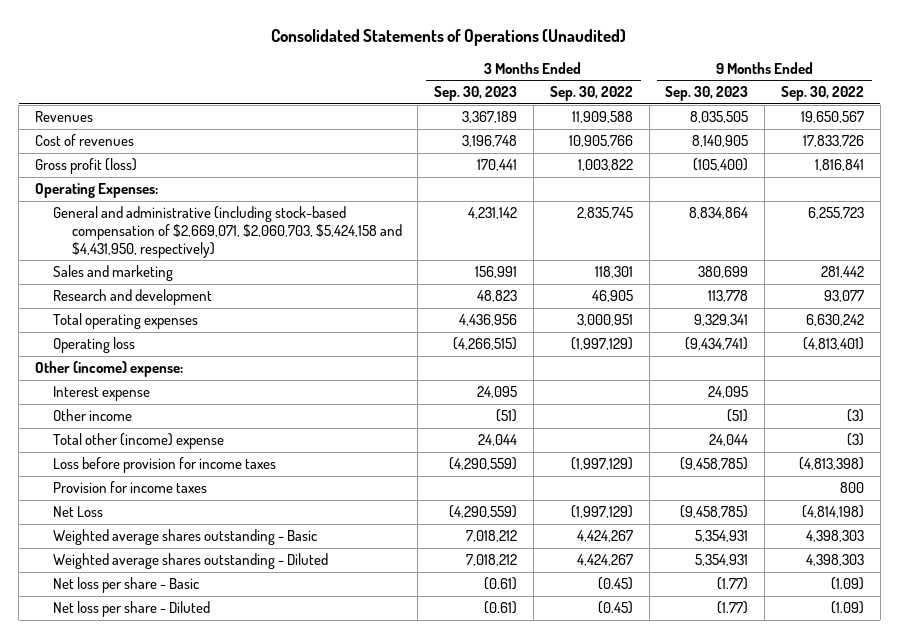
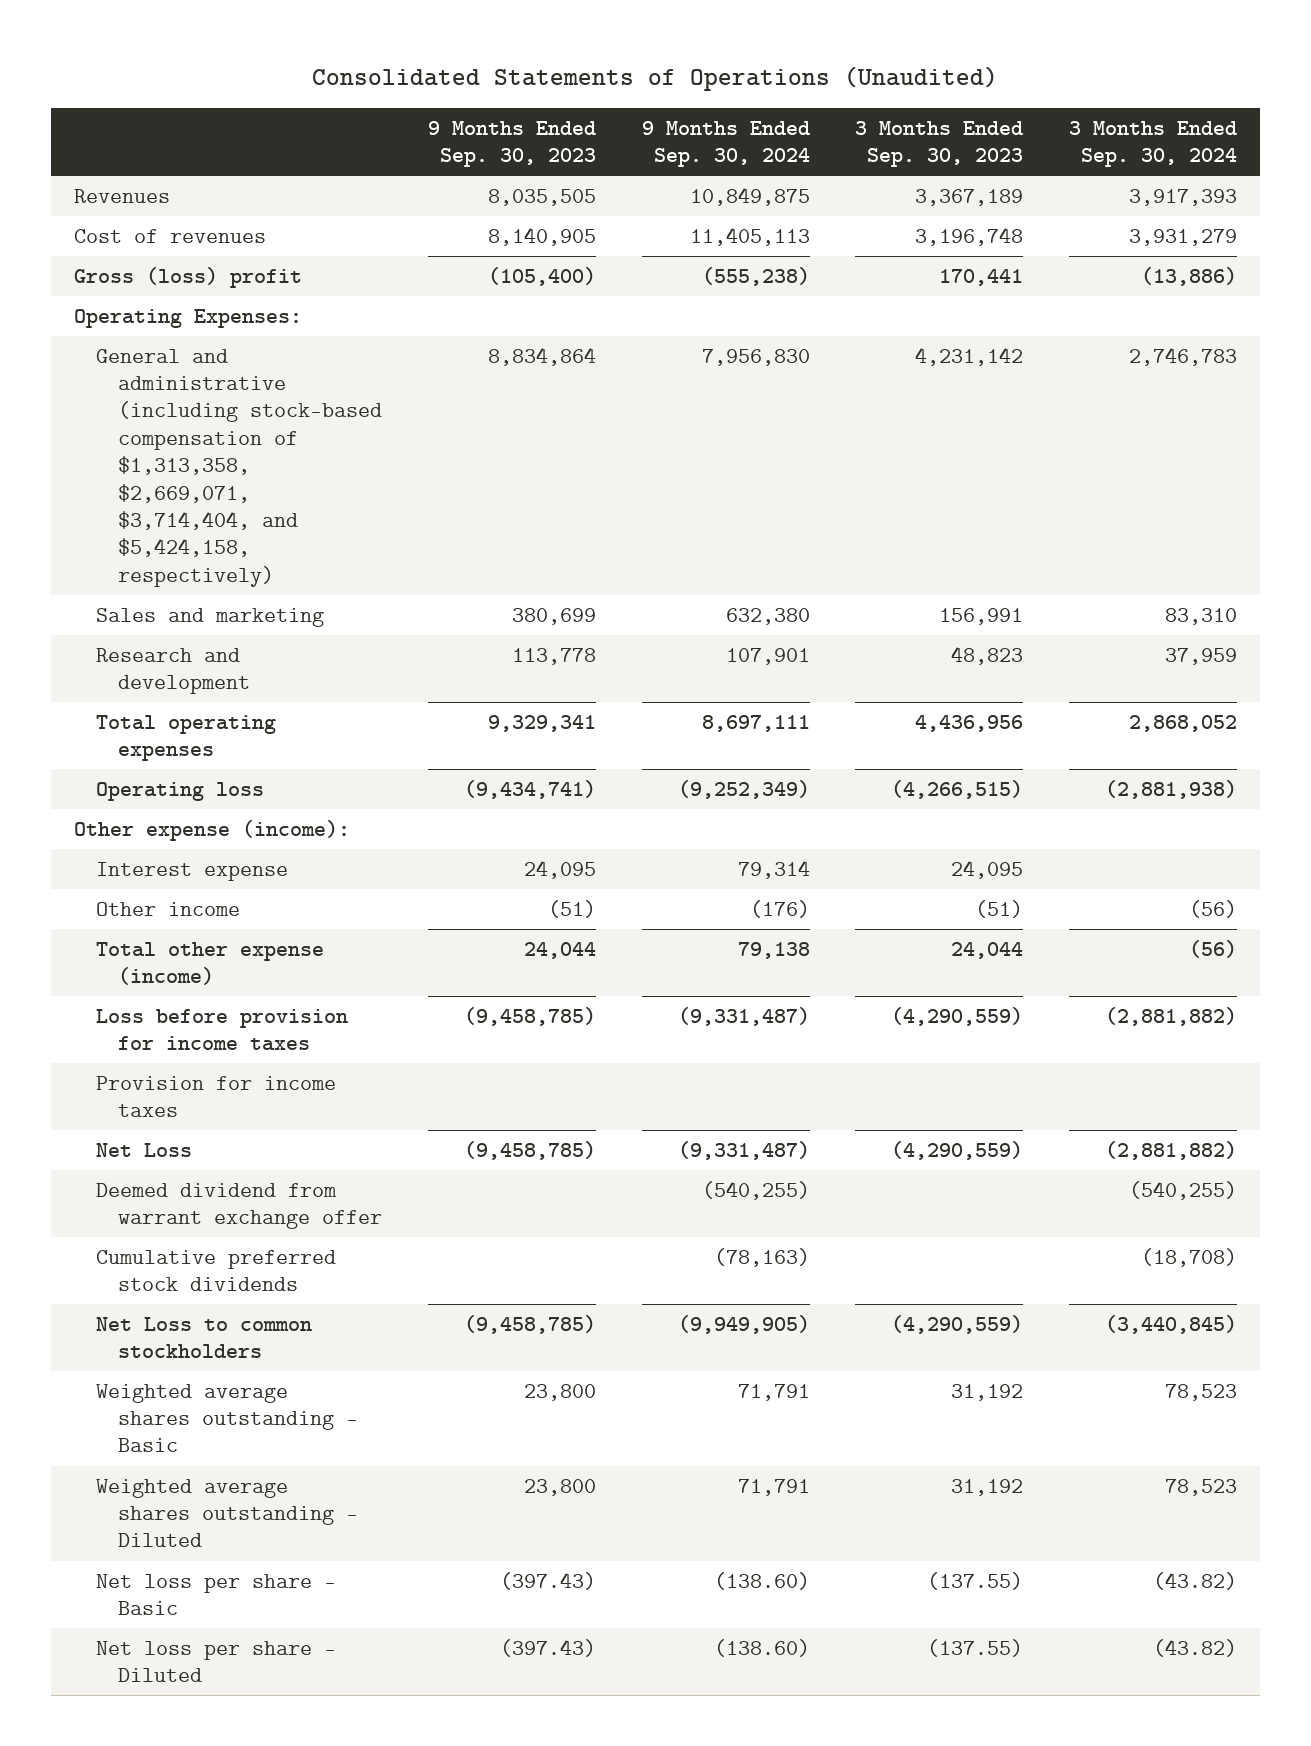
- | 3 Months Ended Sep. 30, 2023 | 3 Months Ended Sep. 30, 2022 | 9 Months Ended Sep. 30, 2023 | 9 Months Ended Sep. 30, 2022
+ | 9 Months Ended Sep. 30, 2023 | 9 Months Ended Sep. 30, 2024 | 3 Months Ended Sep. 30, 2023 | 3 Months Ended Sep. 30, 2024
- Gross profit (loss) | 170,441 | 1,003,822 | (105,400) | 1,816,841
+ Gross (loss) profit | (105,400) | (555,238) | 170,441 | (13,886)
- General and administrative (including stock-based compensation of $2,669,071, $2,060,703, $5,424,158 and $4,431,950, respectively) | 4,231,142 | 2,835,745 | 8,834,864 | 6,255,723
+ General and administrative (including stock-based compensation of $1,313,358, $2,669,071, $3,714,404, and $5,424,158, respectively) | 8,834,864 | 7,956,830 | 4,231,142 | 2,746,783
- Other (income) expense:
+ Other expense (income):
- Total other (income) expense | 24,044 | | 24,044 | (3)
+ Total other expense (income) | 24,044 | 79,138 | 24,044 | (56)
- Weighted average shares outstanding - Basic | 7,018,212 | 4,424,267 | 5,354,931 | 4,398,303
- Weighted average shares outstanding - Diluted | 7,018,212 | 4,424,267 | 5,354,931 | 4,398,303
- Net loss per share - Basic | (0.61) | (0.45) | (1.77) | (1.09)
- Net loss per share - Diluted | (0.61) | (0.45) | (1.77) | (1.09)
+ Deemed dividend from warrant exchange offer | | (540,255) | | (540,255)
+ Cumulative preferred stock dividends | | (78,163) | | (18,708)
+ Net Loss to common stockholders | (9,458,785) | (9,949,905) | (4,290,559) | (3,440,845)
+ Weighted average shares outstanding - Basic | 23,800 | 71,791 | 31,192 | 78,523
+ Weighted average shares outstanding - Diluted | 23,800 | 71,791 | 31,192 | 78,523
+ Net loss per share - Basic | (397.43) | (138.60) | (137.55) | (43.82)
+ Net loss per share - Diluted | (397.43) | (138.60) | (137.55) | (43.82)

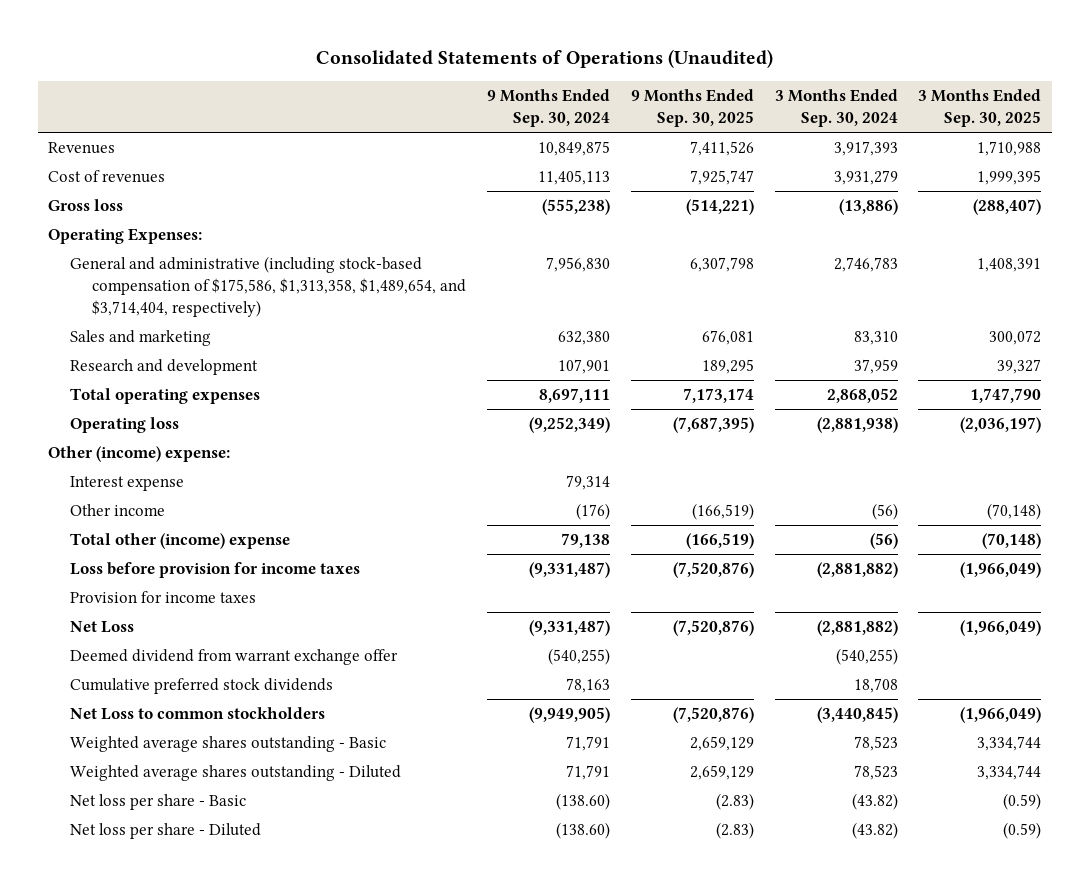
- | 9 Months Ended Sep. 30, 2023 | 9 Months Ended Sep. 30, 2024 | 3 Months Ended Sep. 30, 2023 | 3 Months Ended Sep. 30, 2024
+ | 9 Months Ended Sep. 30, 2024 | 9 Months Ended Sep. 30, 2025 | 3 Months Ended Sep. 30, 2024 | 3 Months Ended Sep. 30, 2025
- Gross (loss) profit | (105,400) | (555,238) | 170,441 | (13,886)
+ Gross loss | (555,238) | (514,221) | (13,886) | (288,407)
- General and administrative (including stock-based compensation of $1,313,358, $2,669,071, $3,714,404, and $5,424,158, respectively) | 8,834,864 | 7,956,830 | 4,231,142 | 2,746,783
+ General and administrative (including stock-based compensation of $175,586, $1,313,358, $1,489,654, and $3,714,404, respectively) | 7,956,830 | 6,307,798 | 2,746,783 | 1,408,391
- Other expense (income):
+ Other (income) expense:
- Total other expense (income) | 24,044 | 79,138 | 24,044 | (56)
+ Total other (income) expense | 79,138 | (166,519) | (56) | (70,148)
- Cumulative preferred stock dividends | | (78,163) | | (18,708)
+ Cumulative preferred stock dividends | 78,163 | | 18,708 |

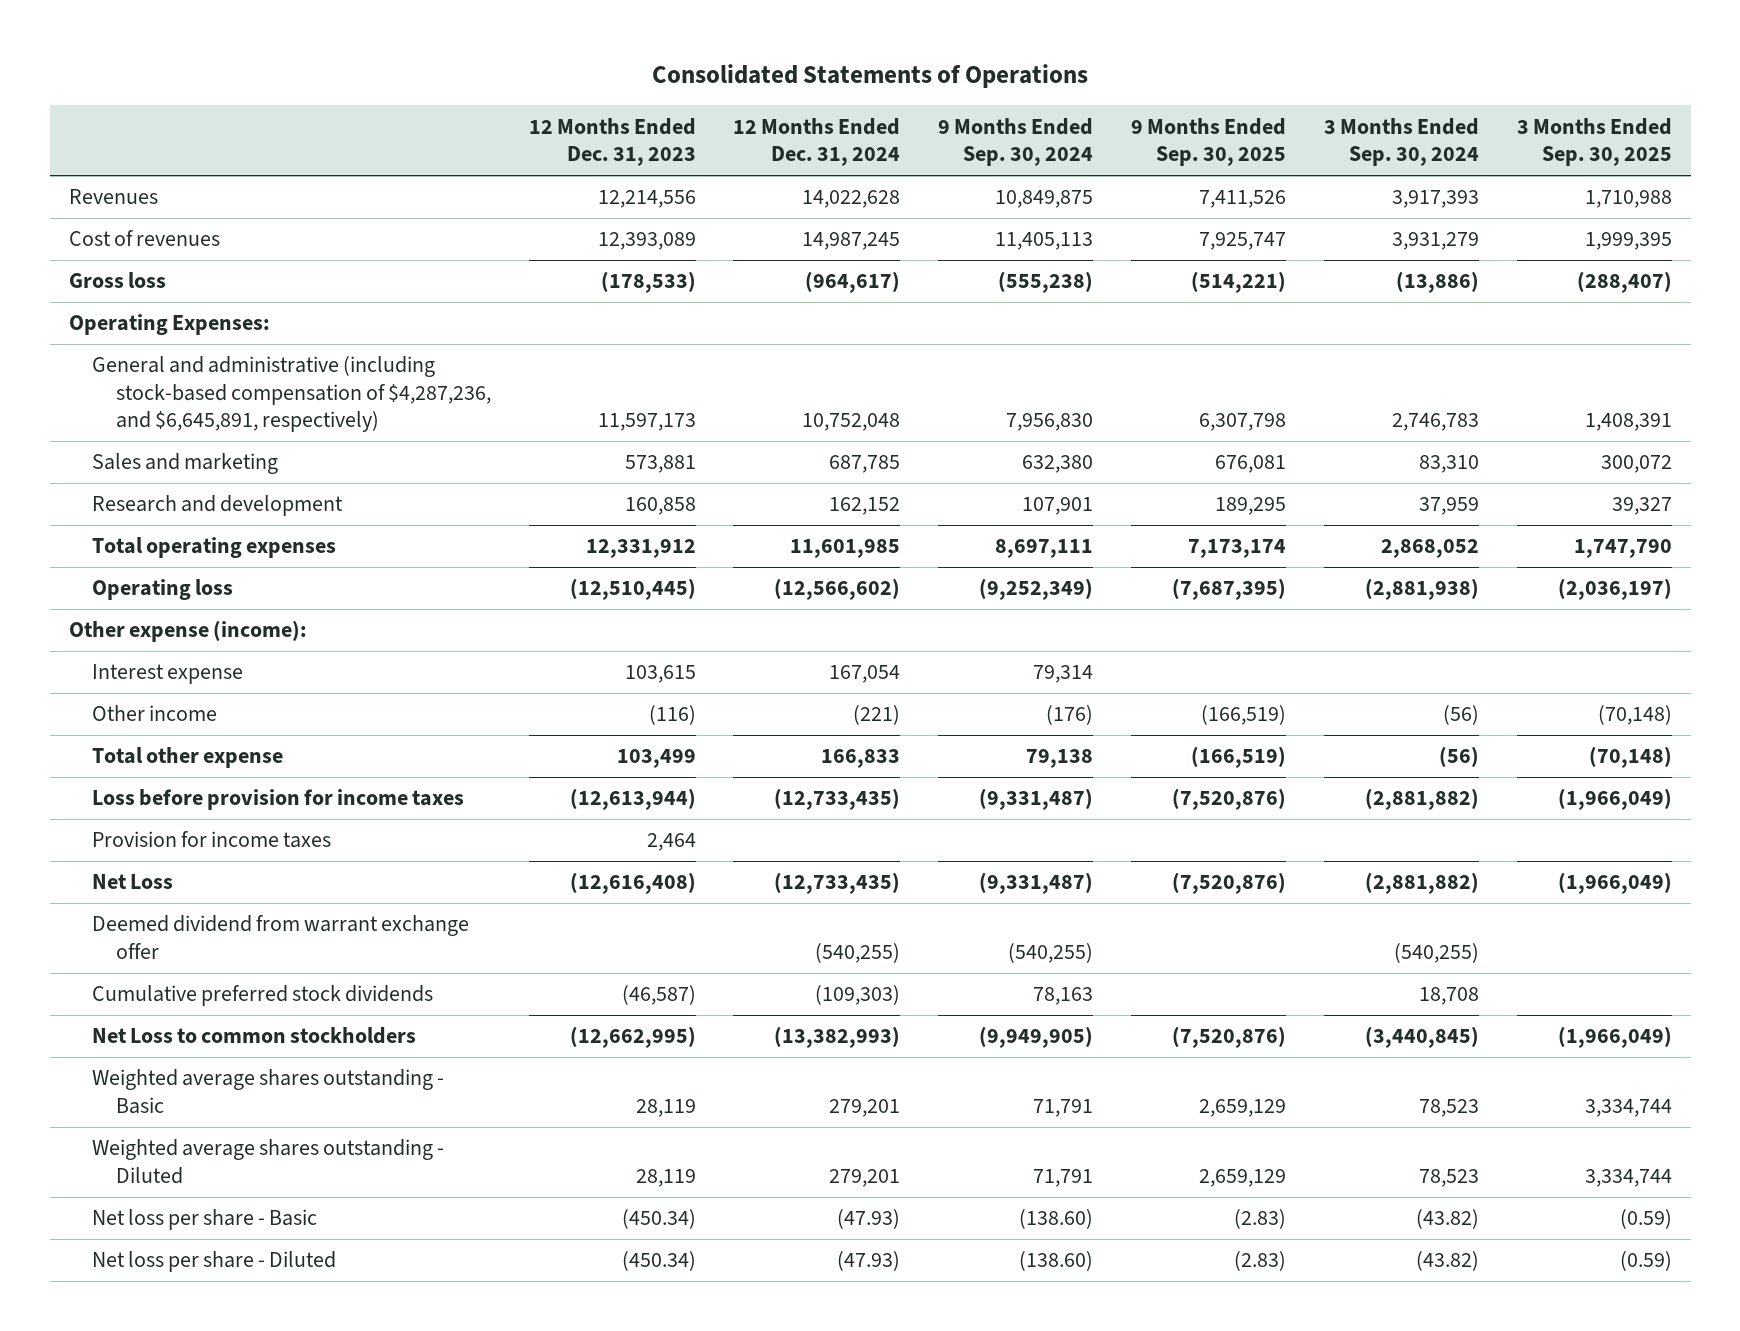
- Consolidated Statements of Operations (Unaudited)
+ Consolidated Statements of Operations
- | 9 Months Ended Sep. 30, 2024 | 9 Months Ended Sep. 30, 2025 | 3 Months Ended Sep. 30, 2024 | 3 Months Ended Sep. 30, 2025
+ | 12 Months Ended Dec. 31, 2023 | 12 Months Ended Dec. 31, 2024 | 9 Months Ended Sep. 30, 2024 | 9 Months Ended Sep. 30, 2025 | 3 Months Ended Sep. 30, 2024 | 3 Months Ended Sep. 30, 2025
- General and administrative (including stock-based compensation of $175,586, $1,313,358, $1,489,654, and $3,714,404, respectively) | 7,956,830 | 6,307,798 | 2,746,783 | 1,408,391
+ General and administrative (including stock-based compensation of $4,287,236, and $6,645,891, respectively) | 11,597,173 | 10,752,048 | 7,956,830 | 6,307,798 | 2,746,783 | 1,408,391
- Other (income) expense:
+ Other expense (income):
- Total other (income) expense | 79,138 | (166,519) | (56) | (70,148)
+ Total other expense | 103,499 | 166,833 | 79,138 | (166,519) | (56) | (70,148)

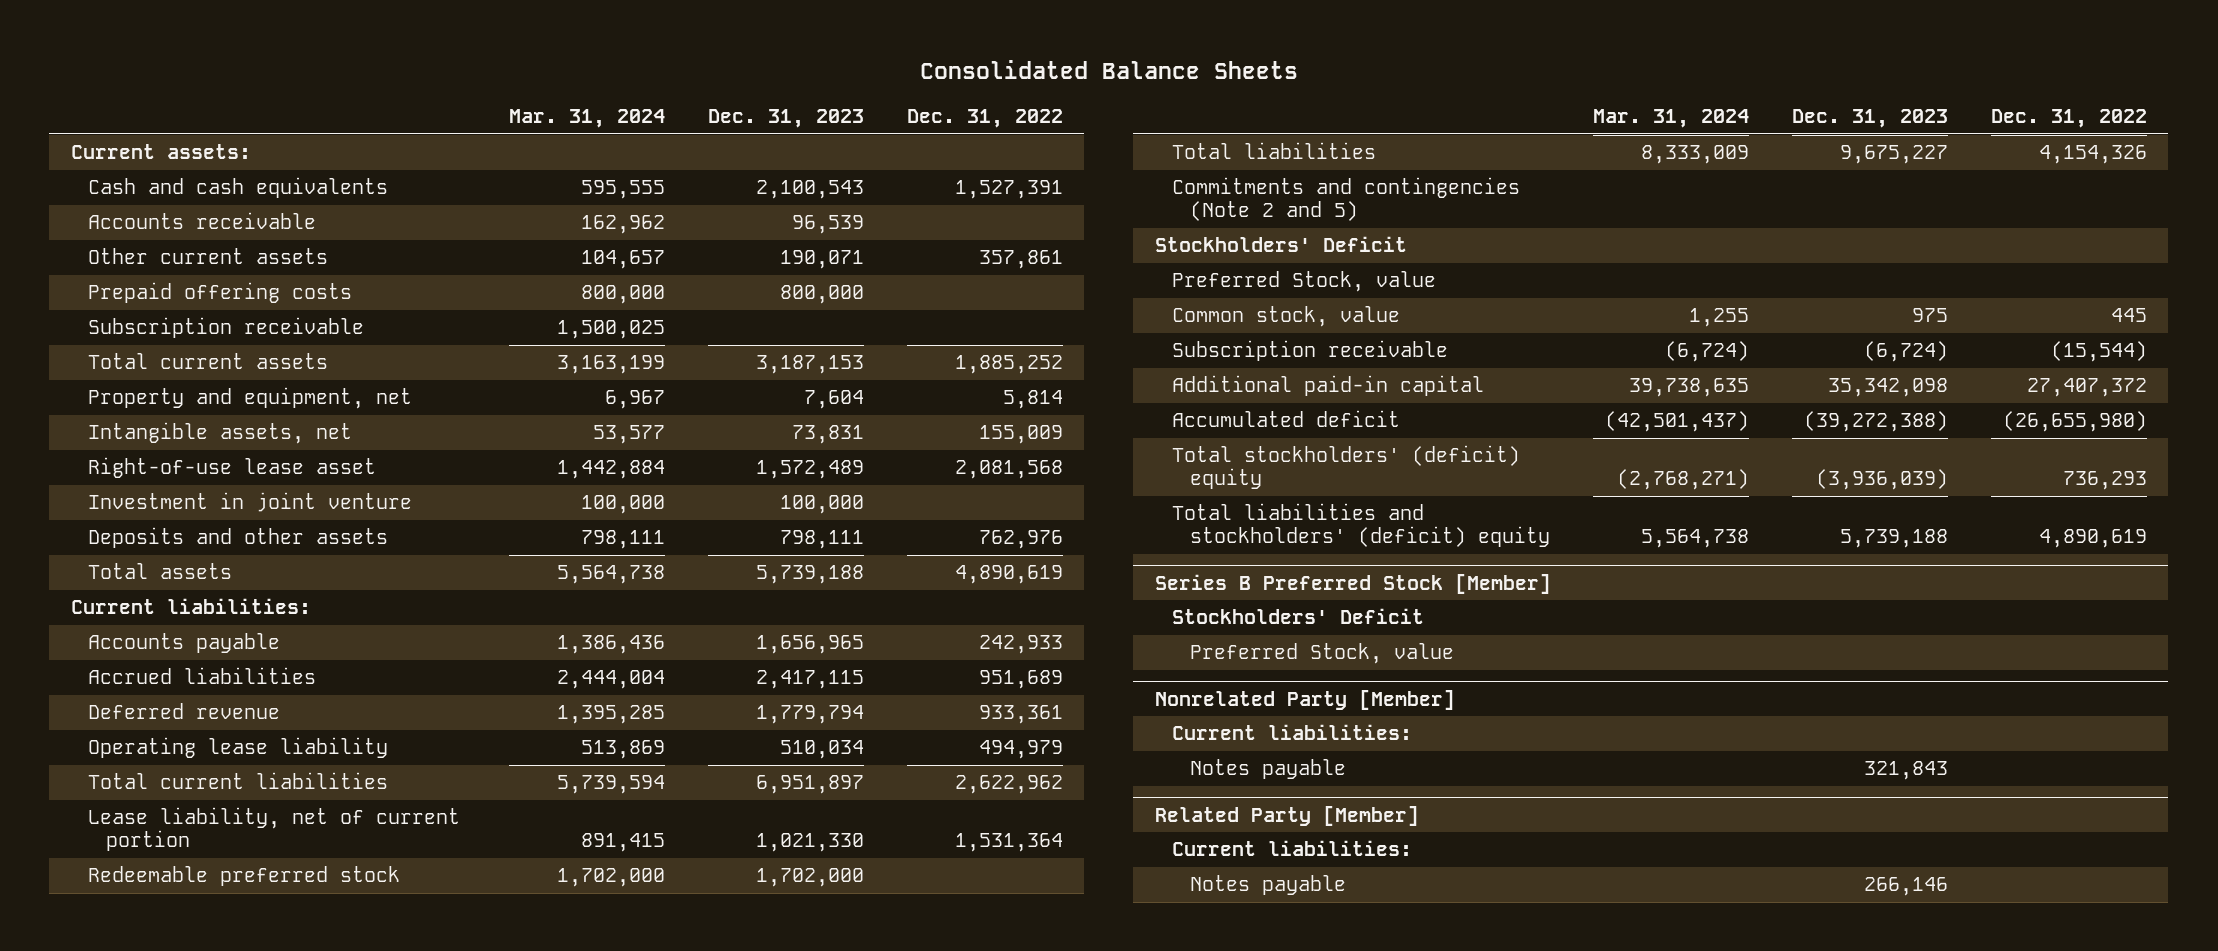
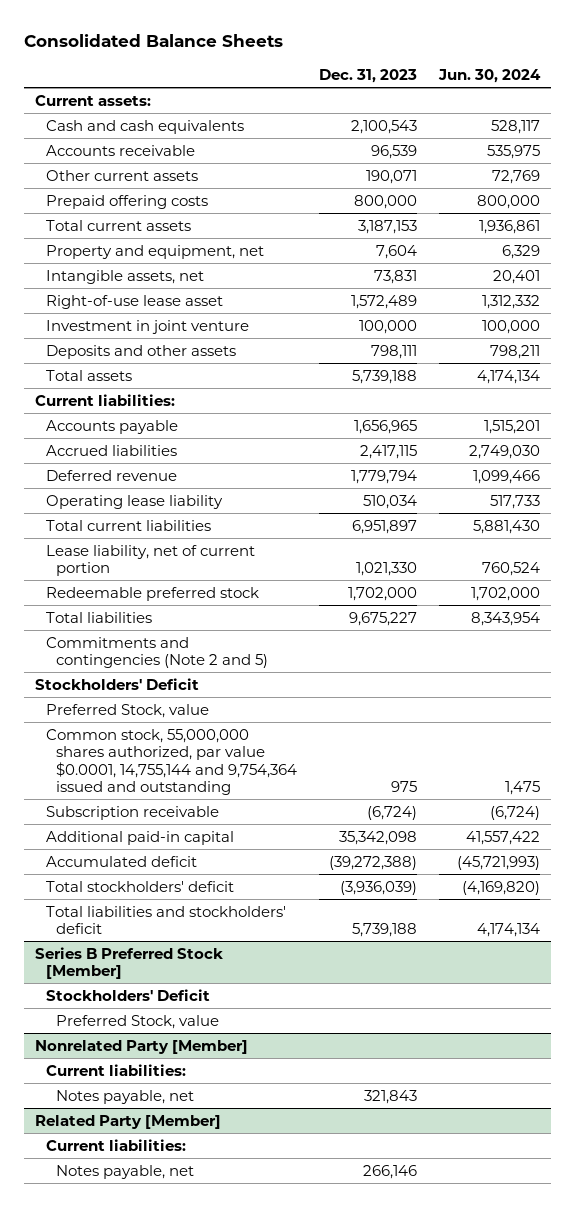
- | Mar. 31, 2024 | Dec. 31, 2023 | Dec. 31, 2022
+ | Dec. 31, 2023 | Jun. 30, 2024
- Subscription receivable | 1,500,025 | |
- Common stock, value | 1,255 | 975 | 445
+ Common stock, 55,000,000 shares authorized, par value $0.0001, 14,755,144 and 9,754,364 issued and outstanding | 975 | 1,475
- Total stockholders' (deficit) equity | (2,768,271) | (3,936,039) | 736,293
- Total liabilities and stockholders' (deficit) equity | 5,564,738 | 5,739,188 | 4,890,619
+ Total stockholders' deficit | (3,936,039) | (4,169,820)
+ Total liabilities and stockholders' deficit | 5,739,188 | 4,174,134
@ Nonrelated Party [Member]
- Notes payable | | 321,843 |
+ Notes payable, net | 321,843 |
@ Related Party [Member]
- Notes payable | | 266,146 |
+ Notes payable, net | 266,146 |

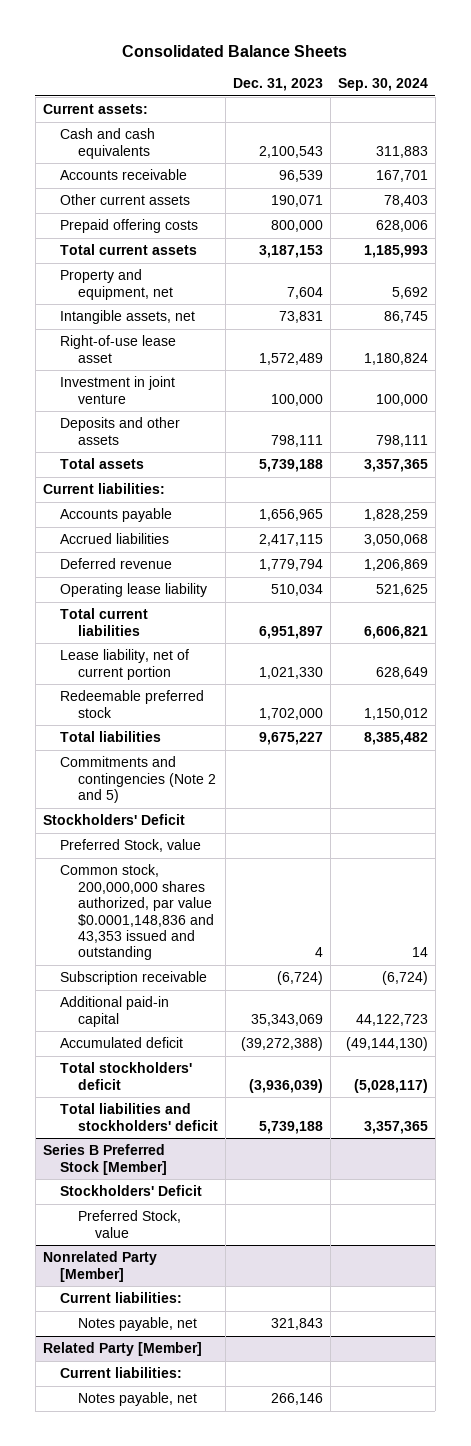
- | Dec. 31, 2023 | Jun. 30, 2024
+ | Dec. 31, 2023 | Sep. 30, 2024
- Common stock, 55,000,000 shares authorized, par value $0.0001, 14,755,144 and 9,754,364 issued and outstanding | 975 | 1,475
+ Common stock, 200,000,000 shares authorized, par value $0.0001,148,836 and 43,353 issued and outstanding | 4 | 14
- Additional paid-in capital | 35,342,098 | 41,557,422
+ Additional paid-in capital | 35,343,069 | 44,122,723

